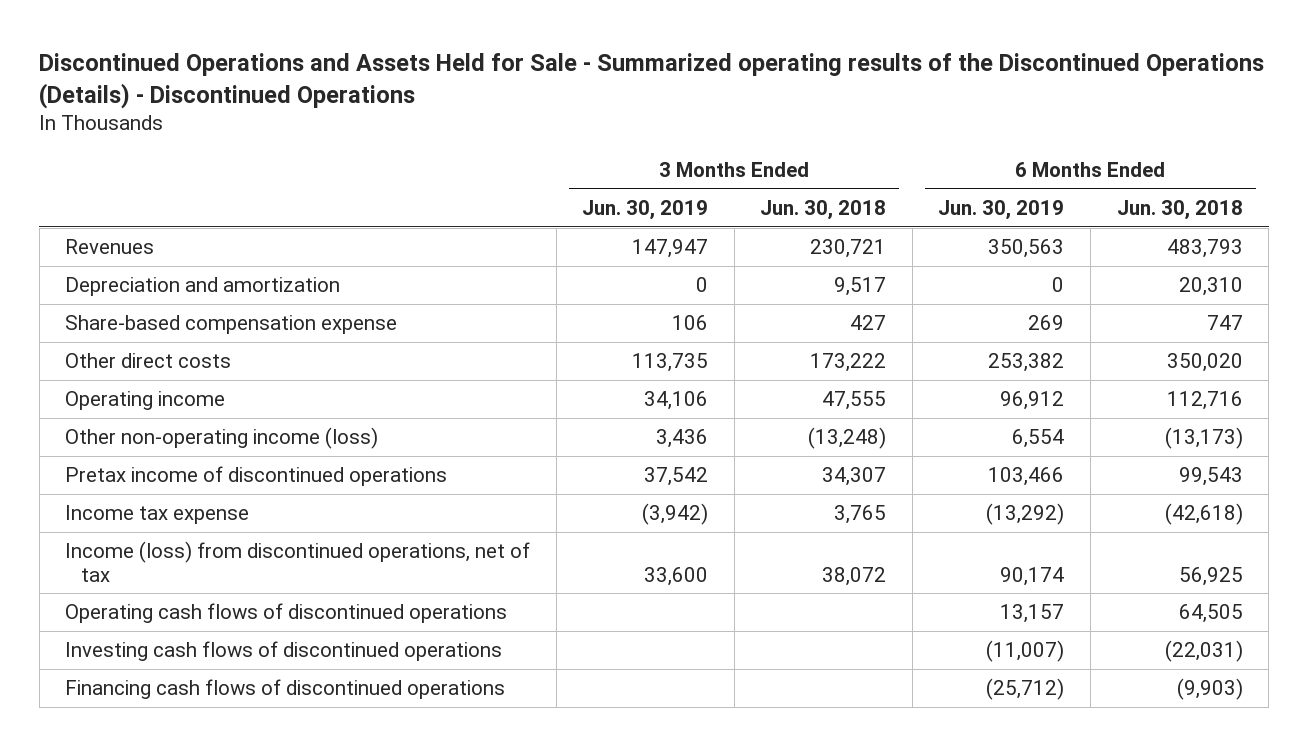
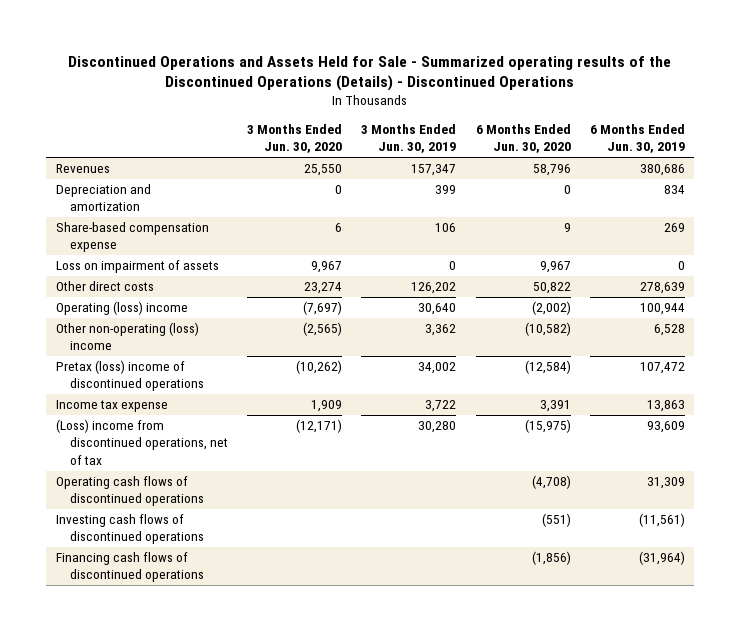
- | 3 Months Ended Jun. 30, 2019 | 3 Months Ended Jun. 30, 2018 | 6 Months Ended Jun. 30, 2019 | 6 Months Ended Jun. 30, 2018
+ | 3 Months Ended Jun. 30, 2020 | 3 Months Ended Jun. 30, 2019 | 6 Months Ended Jun. 30, 2020 | 6 Months Ended Jun. 30, 2019
- Revenues | 147,947 | 230,721 | 350,563 | 483,793
- Depreciation and amortization | 0 | 9,517 | 0 | 20,310
+ Revenues | 25,550 | 157,347 | 58,796 | 380,686
+ Depreciation and amortization | 0 | 399 | 0 | 834
- Other direct costs | 113,735 | 173,222 | 253,382 | 350,020
- Operating income | 34,106 | 47,555 | 96,912 | 112,716
- Other non-operating income (loss) | 3,436 | (13,248) | 6,554 | (13,173)
- Pretax income of discontinued operations | 37,542 | 34,307 | 103,466 | 99,543
- Income tax expense | (3,942) | 3,765 | (13,292) | (42,618)
- Income (loss) from discontinued operations, net of tax | 33,600 | 38,072 | 90,174 | 56,925
- Operating cash flows of discontinued operations | | | 13,157 | 64,505
- Investing cash flows of discontinued operations | | | (11,007) | (22,031)
- Financing cash flows of discontinued operations | | | (25,712) | (9,903)
+ Loss on impairment of assets | 9,967 | 0 | 9,967 | 0
+ Other direct costs | 23,274 | 126,202 | 50,822 | 278,639
+ Operating (loss) income | (7,697) | 30,640 | (2,002) | 100,944
+ Other non-operating (loss) income | (2,565) | 3,362 | (10,582) | 6,528
+ Pretax (loss) income of discontinued operations | (10,262) | 34,002 | (12,584) | 107,472
+ Income tax expense | 1,909 | 3,722 | 3,391 | 13,863
+ (Loss) income from discontinued operations, net of tax | (12,171) | 30,280 | (15,975) | 93,609
+ Operating cash flows of discontinued operations | | | (4,708) | 31,309
+ Investing cash flows of discontinued operations | | | (551) | (11,561)
+ Financing cash flows of discontinued operations | | | (1,856) | (31,964)

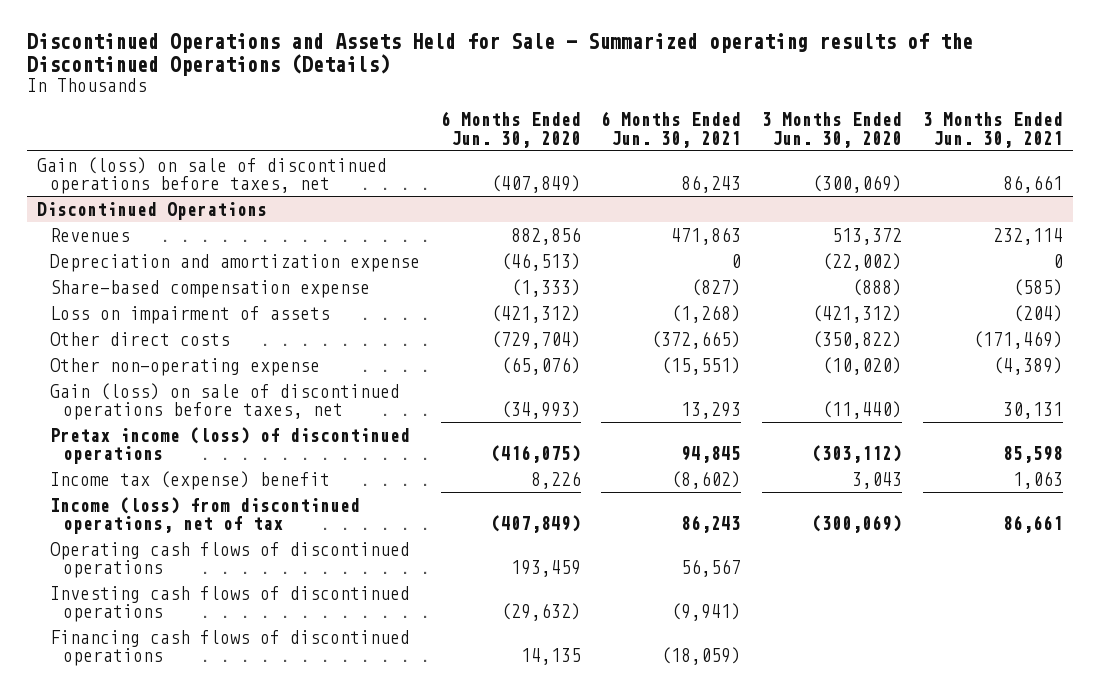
- Discontinued Operations and Assets Held for Sale - Summarized operating results of the Discontinued Operations (Details) - Discontinued Operations
+ Discontinued Operations and Assets Held for Sale - Summarized operating results of the Discontinued Operations (Details)
- | 3 Months Ended Jun. 30, 2020 | 3 Months Ended Jun. 30, 2019 | 6 Months Ended Jun. 30, 2020 | 6 Months Ended Jun. 30, 2019
+ | 6 Months Ended Jun. 30, 2020 | 6 Months Ended Jun. 30, 2021 | 3 Months Ended Jun. 30, 2020 | 3 Months Ended Jun. 30, 2021
- Revenues | 25,550 | 157,347 | 58,796 | 380,686
- Depreciation and amortization | 0 | 399 | 0 | 834
- Share-based compensation expense | 6 | 106 | 9 | 269
- Loss on impairment of assets | 9,967 | 0 | 9,967 | 0
- Other direct costs | 23,274 | 126,202 | 50,822 | 278,639
- Operating (loss) income | (7,697) | 30,640 | (2,002) | 100,944
- Other non-operating (loss) income | (2,565) | 3,362 | (10,582) | 6,528
- Pretax (loss) income of discontinued operations | (10,262) | 34,002 | (12,584) | 107,472
- Income tax expense | 1,909 | 3,722 | 3,391 | 13,863
- (Loss) income from discontinued operations, net of tax | (12,171) | 30,280 | (15,975) | 93,609
- Operating cash flows of discontinued operations | | | (4,708) | 31,309
- Investing cash flows of discontinued operations | | | (551) | (11,561)
- Financing cash flows of discontinued operations | | | (1,856) | (31,964)
+ Gain (loss) on sale of discontinued operations before taxes, net | (407,849) | 86,243 | (300,069) | 86,661
+ Discontinued Operations
+ Revenues | 882,856 | 471,863 | 513,372 | 232,114
+ Depreciation and amortization expense | (46,513) | 0 | (22,002) | 0
+ Share-based compensation expense | (1,333) | (827) | (888) | (585)
+ Loss on impairment of assets | (421,312) | (1,268) | (421,312) | (204)
+ Other direct costs | (729,704) | (372,665) | (350,822) | (171,469)
+ Other non-operating expense | (65,076) | (15,551) | (10,020) | (4,389)
+ Gain (loss) on sale of discontinued operations before taxes, net | (34,993) | 13,293 | (11,440) | 30,131
+ Pretax income (loss) of discontinued operations | (416,075) | 94,845 | (303,112) | 85,598
+ Income tax (expense) benefit | 8,226 | (8,602) | 3,043 | 1,063
+ Income (loss) from discontinued operations, net of tax | (407,849) | 86,243 | (300,069) | 86,661
+ Operating cash flows of discontinued operations | 193,459 | 56,567 | |
+ Investing cash flows of discontinued operations | (29,632) | (9,941) | |
+ Financing cash flows of discontinued operations | 14,135 | (18,059) | |

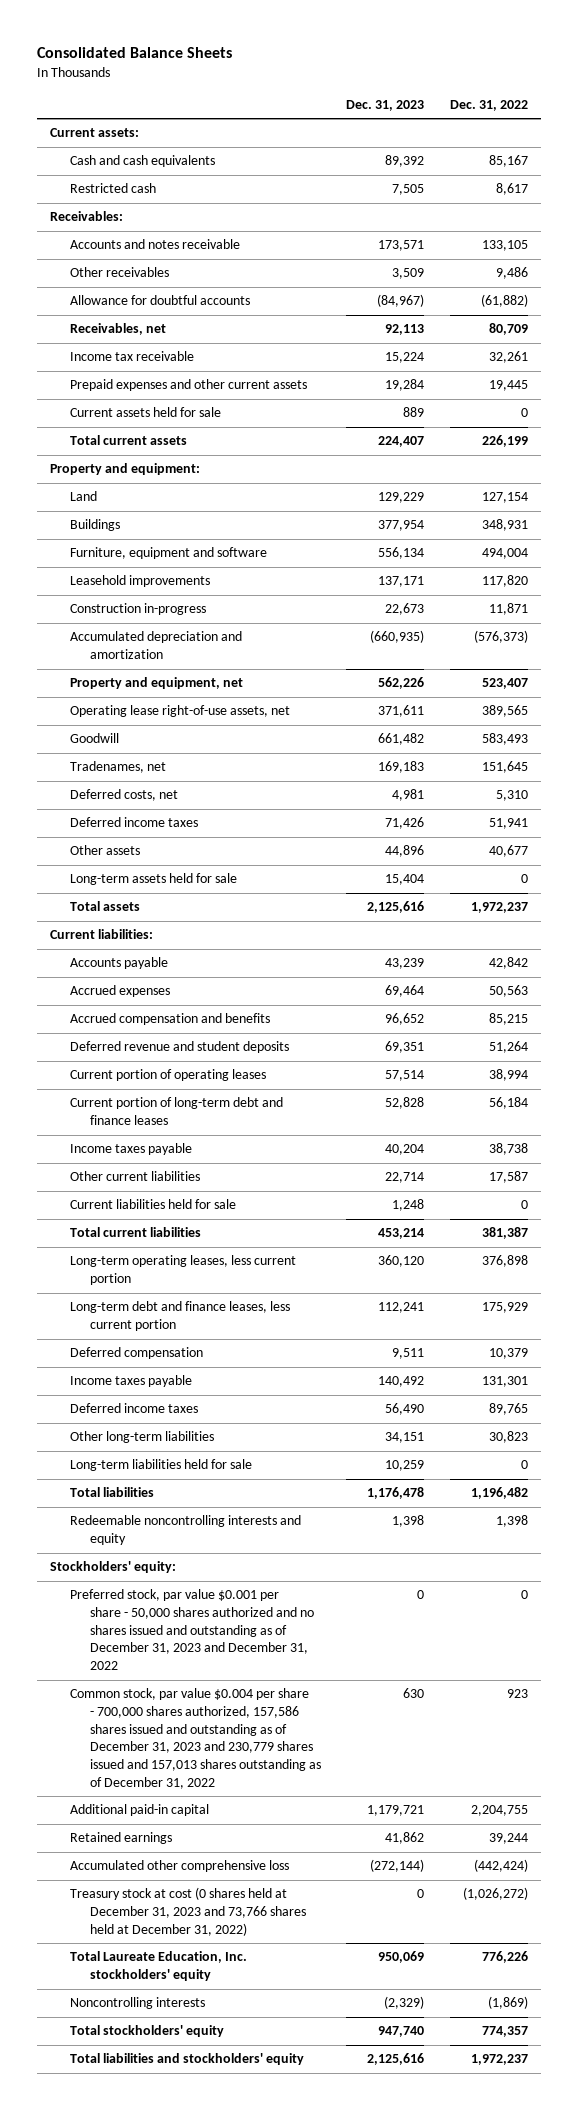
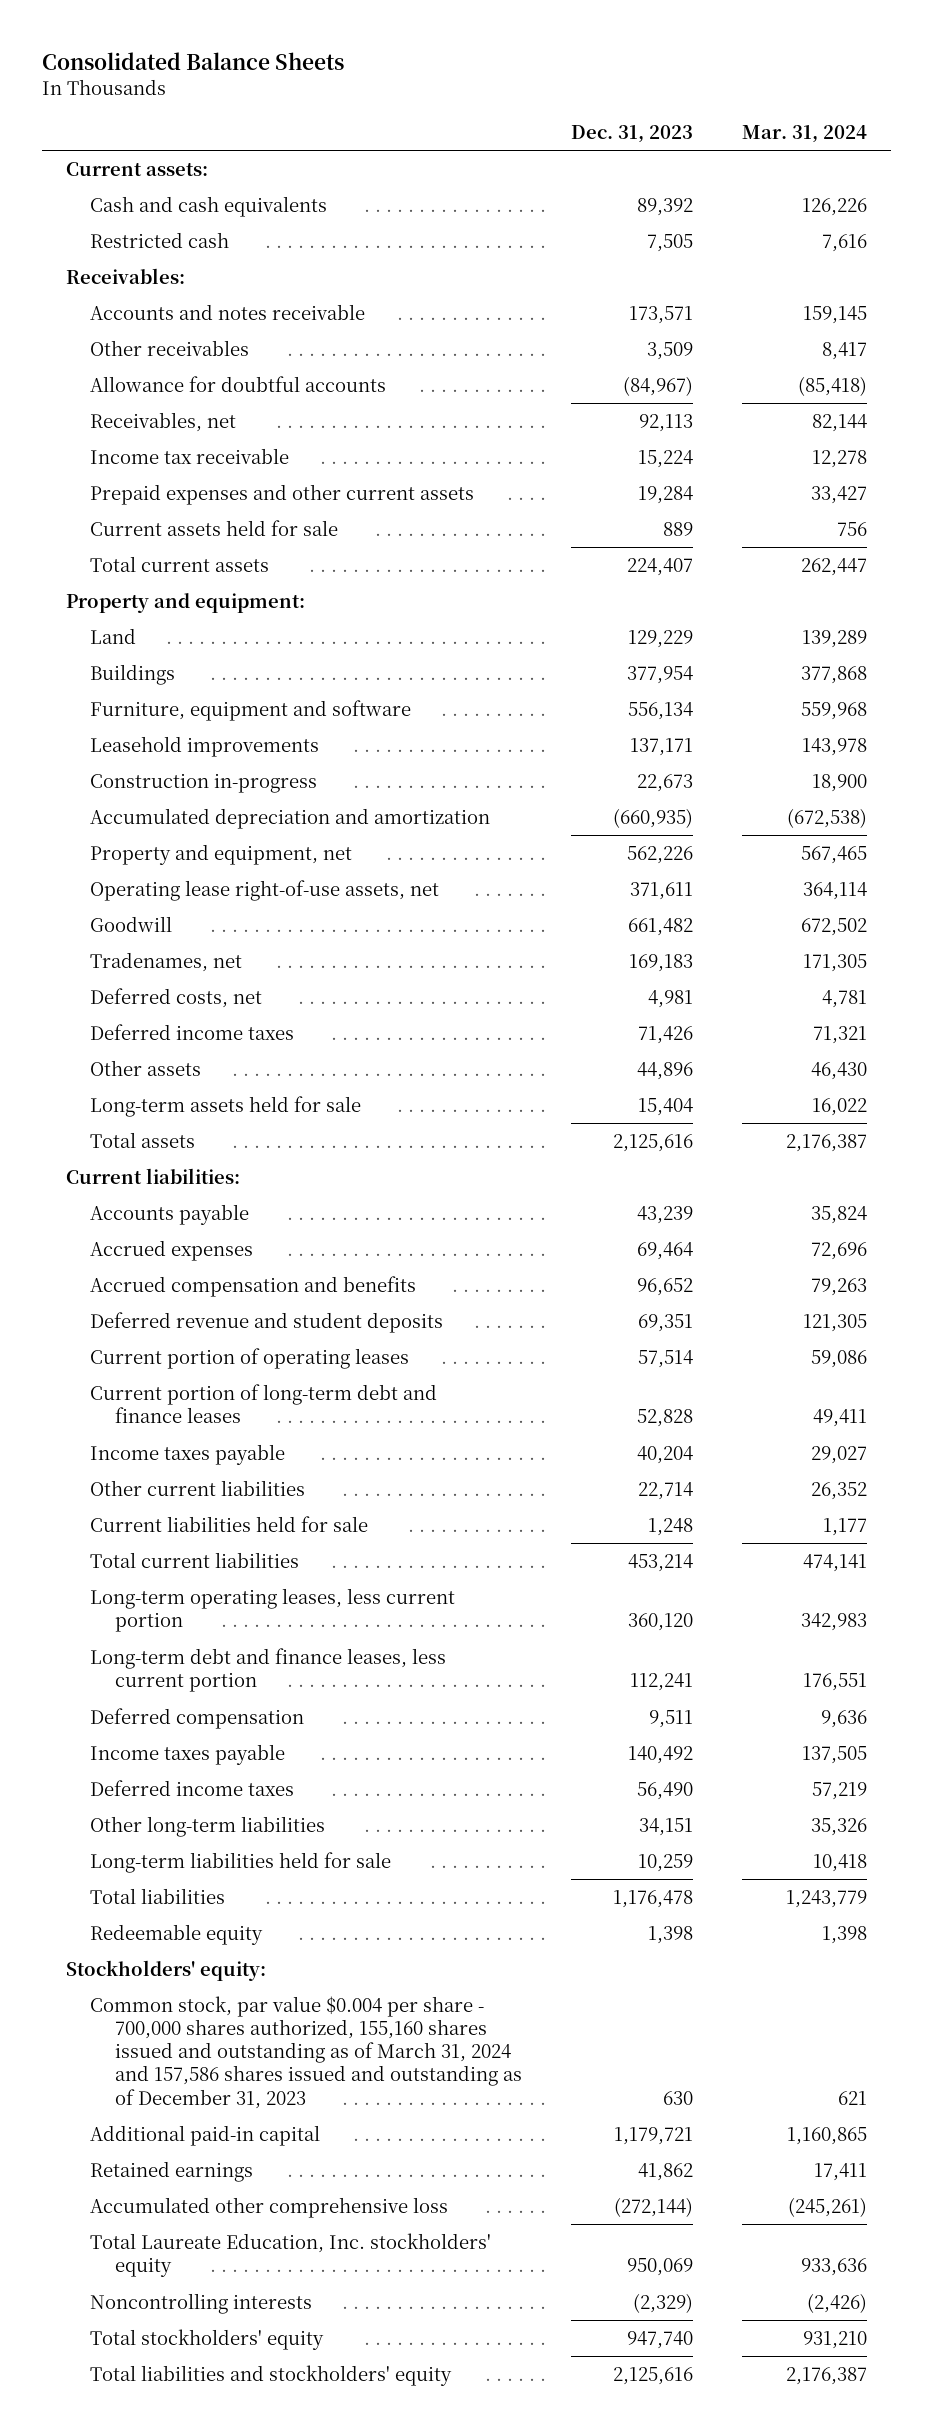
- | Dec. 31, 2023 | Dec. 31, 2022
+ | Dec. 31, 2023 | Mar. 31, 2024
- Redeemable noncontrolling interests and equity | 1,398 | 1,398
+ Redeemable equity | 1,398 | 1,398
- Preferred stock, par value $0.001 per share - 50,000 shares authorized and no shares issued and outstanding as of December 31, 2023 and December 31, 2022 | 0 | 0
- Common stock, par value $0.004 per share - 700,000 shares authorized, 157,586 shares issued and outstanding as of December 31, 2023 and 230,779 shares issued and 157,013 shares outstanding as of December 31, 2022 | 630 | 923
+ Common stock, par value $0.004 per share - 700,000 shares authorized, 155,160 shares issued and outstanding as of March 31, 2024 and 157,586 shares issued and outstanding as of December 31, 2023 | 630 | 621
- Treasury stock at cost (0 shares held at December 31, 2023 and 73,766 shares held at December 31, 2022) | 0 | (1,026,272)

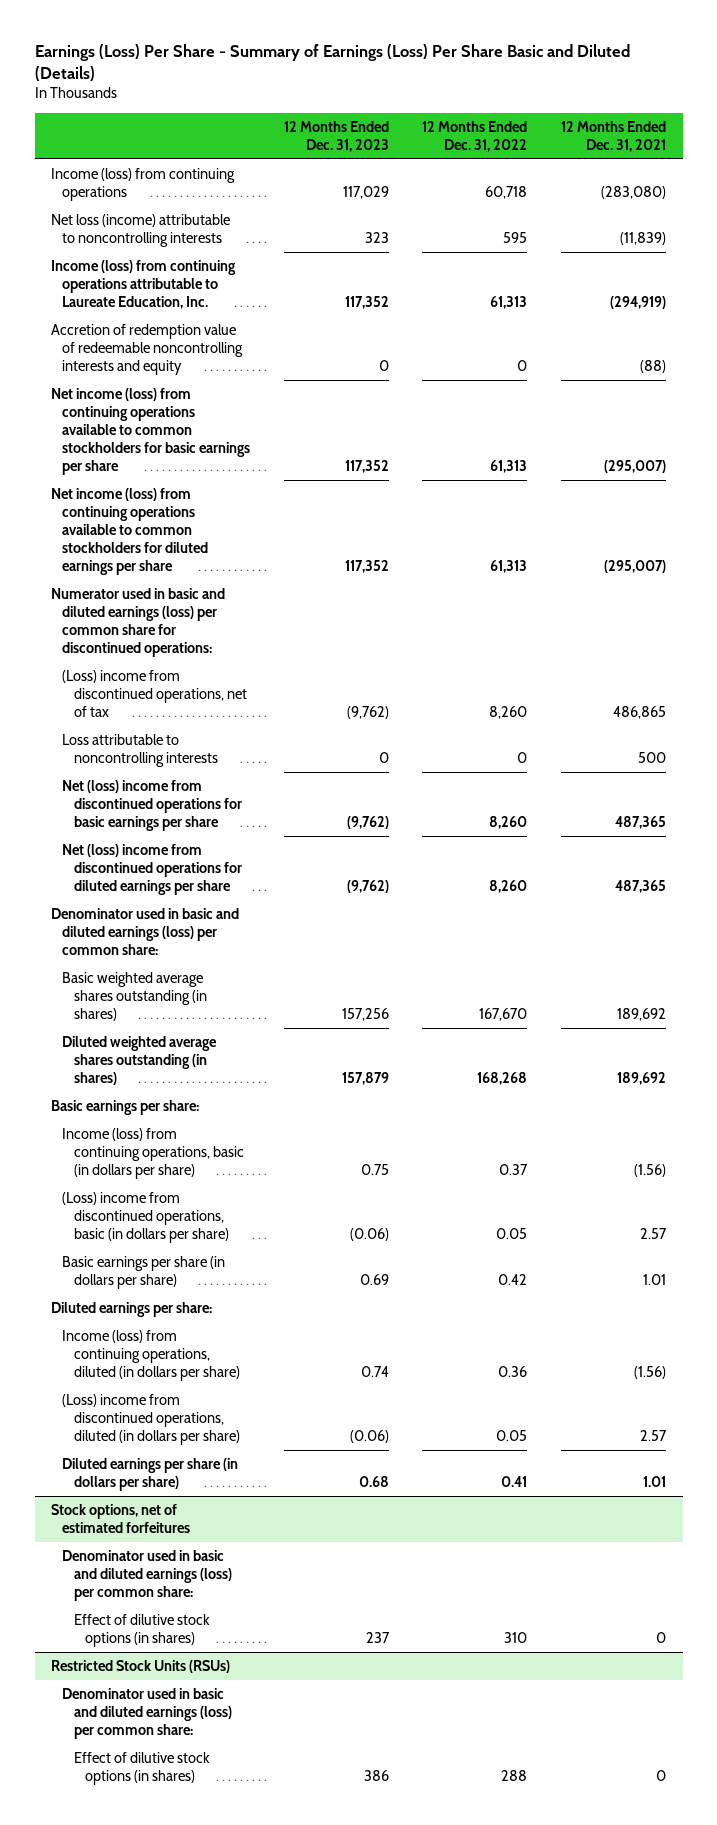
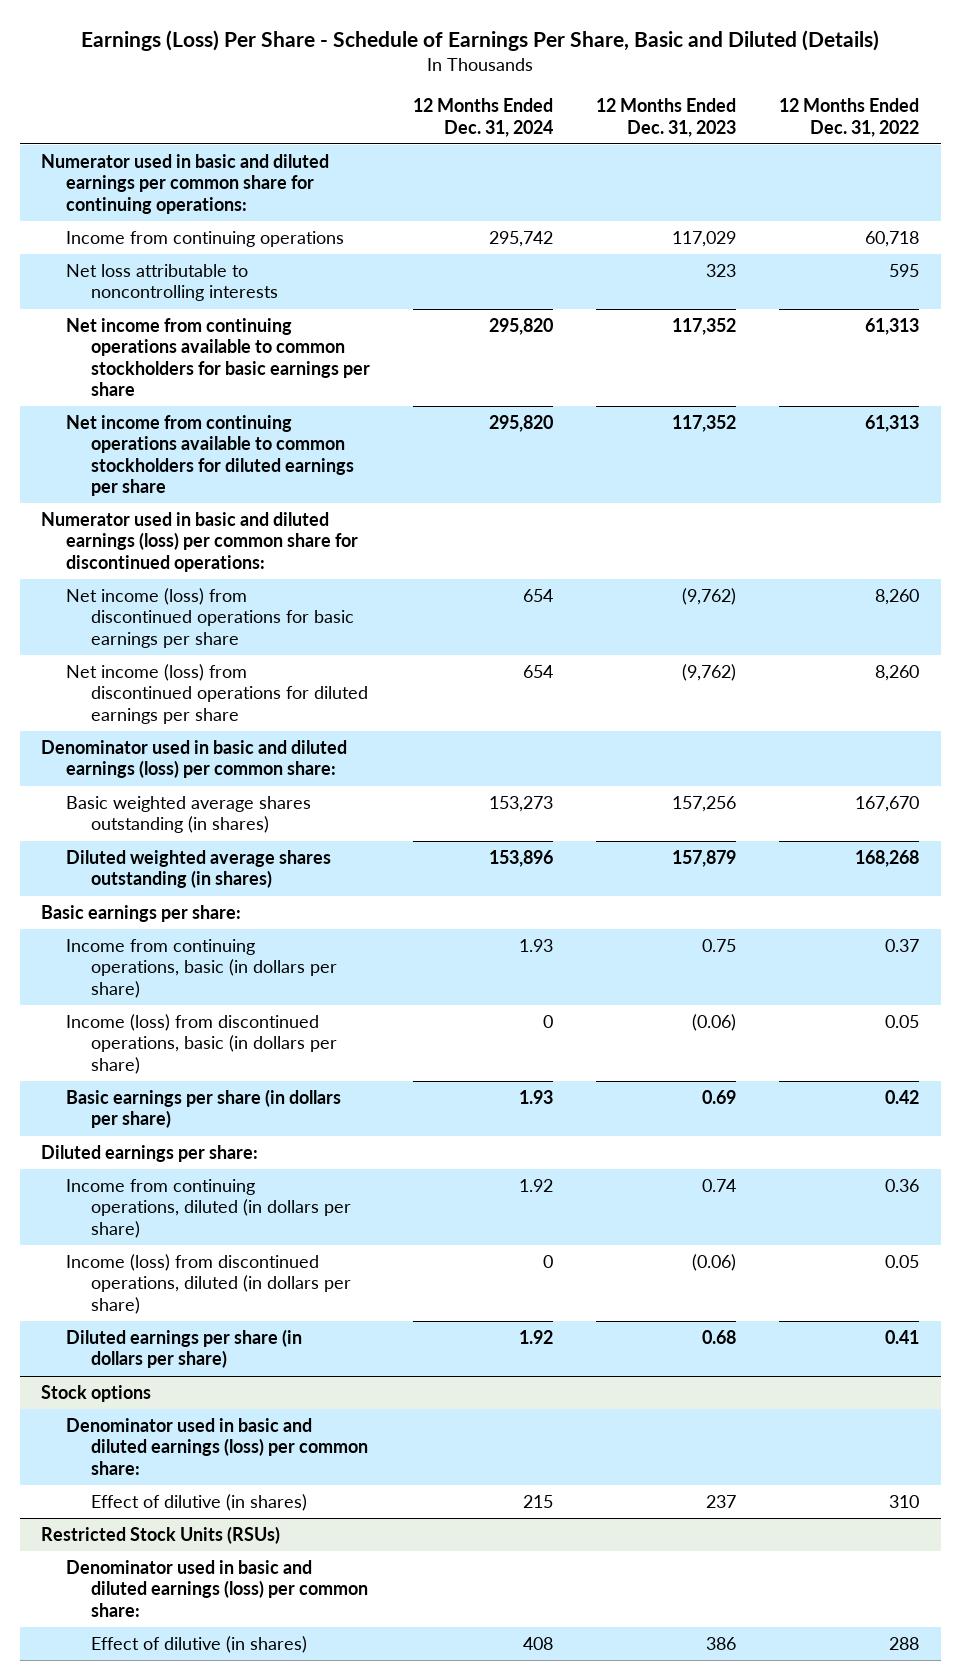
- Earnings (Loss) Per Share - Summary of Earnings (Loss) Per Share Basic and Diluted (Details)
+ Earnings (Loss) Per Share - Schedule of Earnings Per Share, Basic and Diluted (Details)
- | 12 Months Ended Dec. 31, 2023 | 12 Months Ended Dec. 31, 2022 | 12 Months Ended Dec. 31, 2021
+ | 12 Months Ended Dec. 31, 2024 | 12 Months Ended Dec. 31, 2023 | 12 Months Ended Dec. 31, 2022
- Income (loss) from continuing operations | 117,029 | 60,718 | (283,080)
- Net loss (income) attributable to noncontrolling interests | 323 | 595 | (11,839)
- Income (loss) from continuing operations attributable to Laureate Education, Inc. | 117,352 | 61,313 | (294,919)
- Accretion of redemption value of redeemable noncontrolling interests and equity | 0 | 0 | (88)
- Net income (loss) from continuing operations available to common stockholders for basic earnings per share | 117,352 | 61,313 | (295,007)
- Net income (loss) from continuing operations available to common stockholders for diluted earnings per share | 117,352 | 61,313 | (295,007)
+ Numerator used in basic and diluted earnings per common share for continuing operations:
+ Income from continuing operations | 295,742 | 117,029 | 60,718
+ Net loss attributable to noncontrolling interests | | 323 | 595
+ Net income from continuing operations available to common stockholders for basic earnings per share | 295,820 | 117,352 | 61,313
+ Net income from continuing operations available to common stockholders for diluted earnings per share | 295,820 | 117,352 | 61,313
- (Loss) income from discontinued operations, net of tax | (9,762) | 8,260 | 486,865
- Loss attributable to noncontrolling interests | 0 | 0 | 500
- Net (loss) income from discontinued operations for basic earnings per share | (9,762) | 8,260 | 487,365
- Net (loss) income from discontinued operations for diluted earnings per share | (9,762) | 8,260 | 487,365
+ Net income (loss) from discontinued operations for basic earnings per share | 654 | (9,762) | 8,260
+ Net income (loss) from discontinued operations for diluted earnings per share | 654 | (9,762) | 8,260
- Income (loss) from continuing operations, basic (in dollars per share) | 0.75 | 0.37 | (1.56)
- (Loss) income from discontinued operations, basic (in dollars per share) | (0.06) | 0.05 | 2.57
+ Income from continuing operations, basic (in dollars per share) | 1.93 | 0.75 | 0.37
+ Income (loss) from discontinued operations, basic (in dollars per share) | 0 | (0.06) | 0.05
- Income (loss) from continuing operations, diluted (in dollars per share) | 0.74 | 0.36 | (1.56)
- (Loss) income from discontinued operations, diluted (in dollars per share) | (0.06) | 0.05 | 2.57
+ Income from continuing operations, diluted (in dollars per share) | 1.92 | 0.74 | 0.36
+ Income (loss) from discontinued operations, diluted (in dollars per share) | 0 | (0.06) | 0.05
- Stock options, net of estimated forfeitures
+ Stock options
- Effect of dilutive stock options (in shares) | 237 | 310 | 0
+ Effect of dilutive (in shares) | 215 | 237 | 310
@ Restricted Stock Units (RSUs)
- Effect of dilutive stock options (in shares) | 386 | 288 | 0
+ Effect of dilutive (in shares) | 408 | 386 | 288

